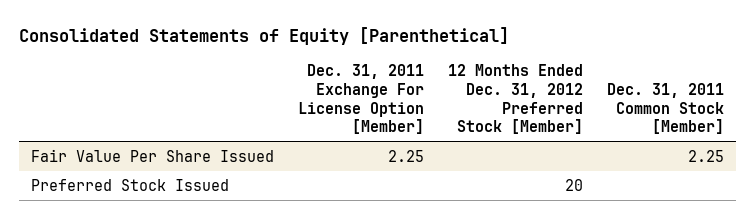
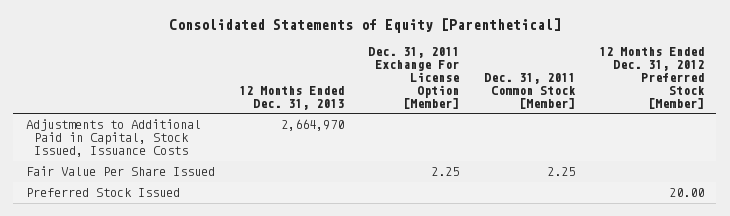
- | Dec. 31, 2011 Exchange For License Option [Member] | 12 Months Ended Dec. 31, 2012 Preferred Stock [Member] | Dec. 31, 2011 Common Stock [Member]
+ | 12 Months Ended Dec. 31, 2013 | Dec. 31, 2011 Exchange For License Option [Member] | Dec. 31, 2011 Common Stock [Member] | 12 Months Ended Dec. 31, 2012 Preferred Stock [Member]
+ Adjustments to Additional Paid in Capital, Stock Issued, Issuance Costs | 2,664,970 | | |
- Preferred Stock Issued | | 20 |
+ Preferred Stock Issued | | | | 20.00

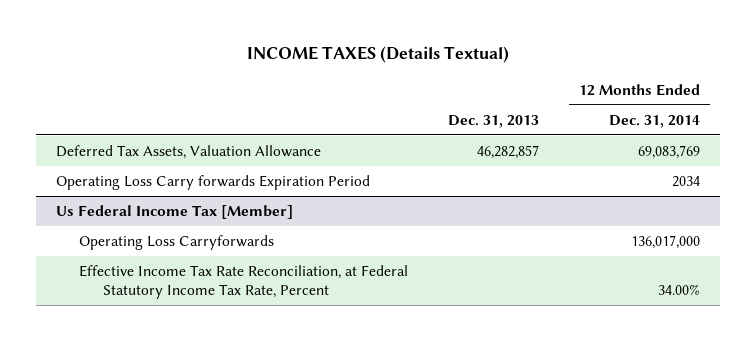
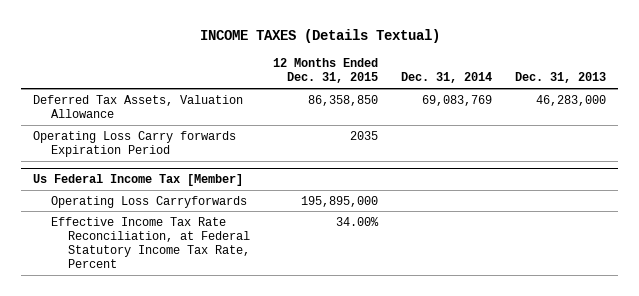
- | Dec. 31, 2013 | 12 Months Ended Dec. 31, 2014
+ | 12 Months Ended Dec. 31, 2015 | Dec. 31, 2014 | Dec. 31, 2013
- Deferred Tax Assets, Valuation Allowance | 46,282,857 | 69,083,769
+ Deferred Tax Assets, Valuation Allowance | 86,358,850 | 69,083,769 | 46,283,000

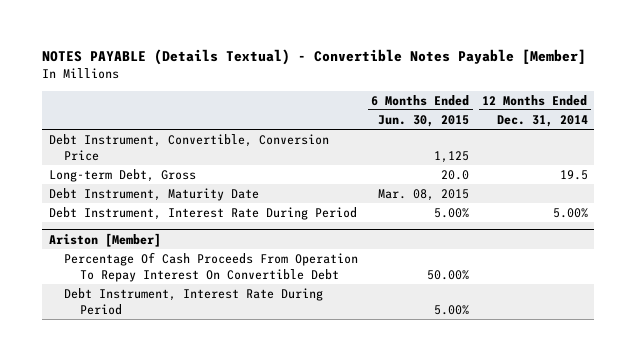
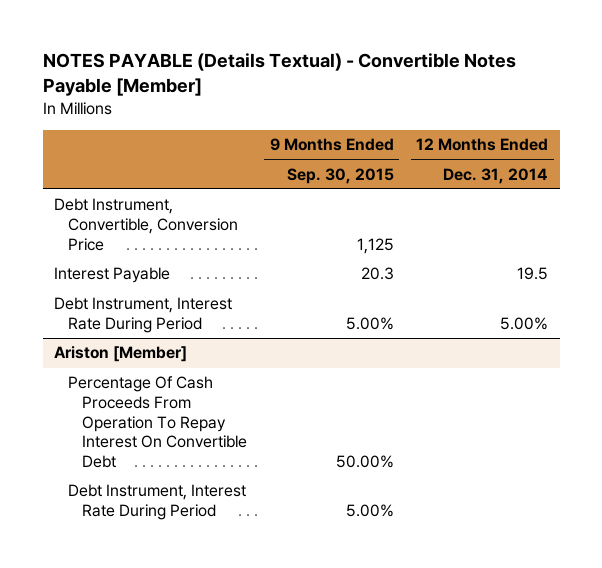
- | 6 Months Ended Jun. 30, 2015 | 12 Months Ended Dec. 31, 2014
+ | 9 Months Ended Sep. 30, 2015 | 12 Months Ended Dec. 31, 2014
- Long-term Debt, Gross | 20.0 | 19.5
- Debt Instrument, Maturity Date | Mar. 08, 2015 |
+ Interest Payable | 20.3 | 19.5

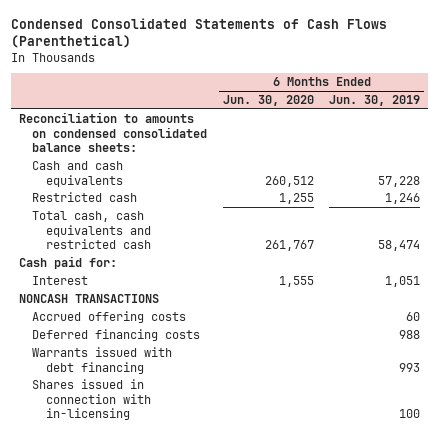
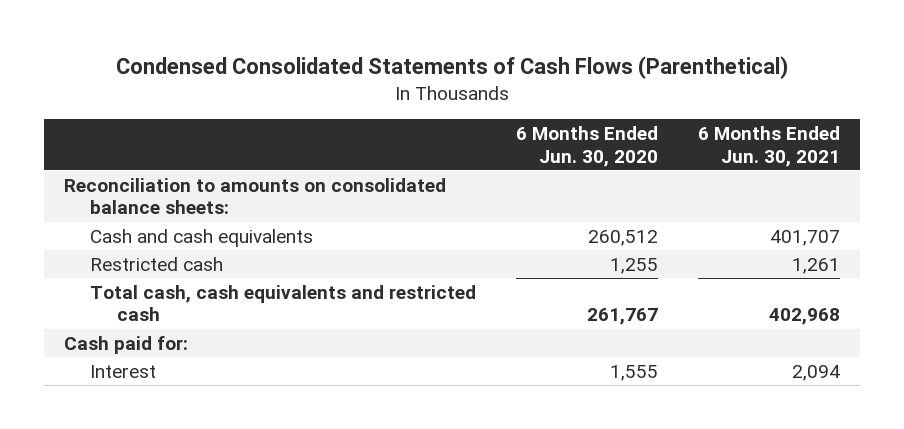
- | 6 Months Ended Jun. 30, 2020 | 6 Months Ended Jun. 30, 2019
+ | 6 Months Ended Jun. 30, 2020 | 6 Months Ended Jun. 30, 2021
- Reconciliation to amounts on condensed consolidated balance sheets:
+ Reconciliation to amounts on consolidated balance sheets:
- NONCASH TRANSACTIONS
- Accrued offering costs | | 60
- Deferred financing costs | | 988
- Warrants issued with debt financing | | 993
- Shares issued in connection with in-licensing | | 100

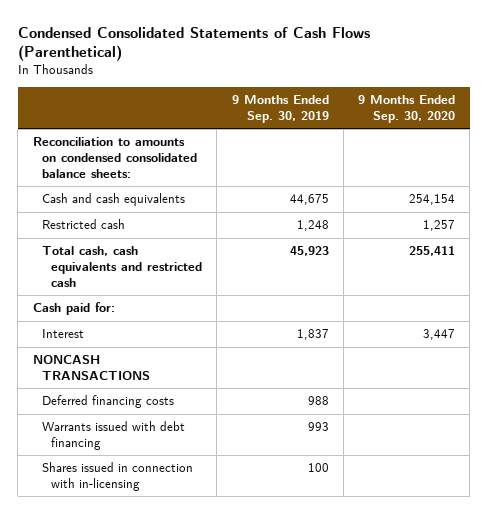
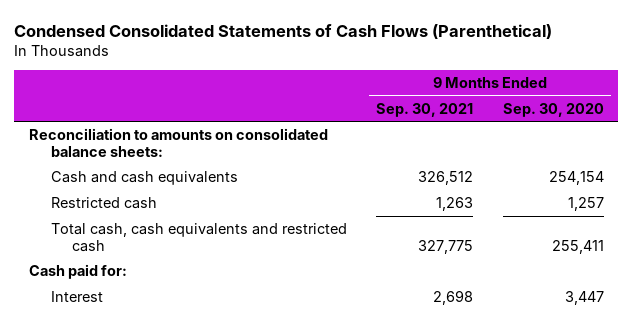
- | 9 Months Ended Sep. 30, 2019 | 9 Months Ended Sep. 30, 2020
+ | 9 Months Ended Sep. 30, 2021 | 9 Months Ended Sep. 30, 2020
- Reconciliation to amounts on condensed consolidated balance sheets:
+ Reconciliation to amounts on consolidated balance sheets:
- NONCASH TRANSACTIONS
- Deferred financing costs | 988 |
- Warrants issued with debt financing | 993 |
- Shares issued in connection with in-licensing | 100 |

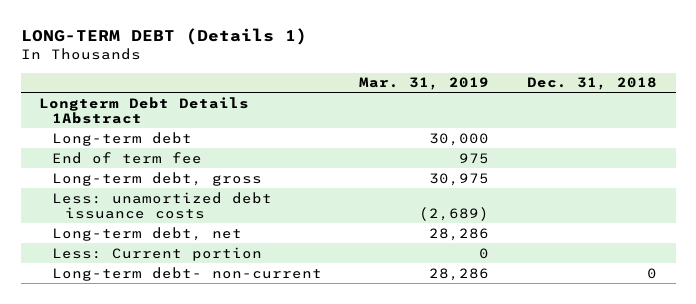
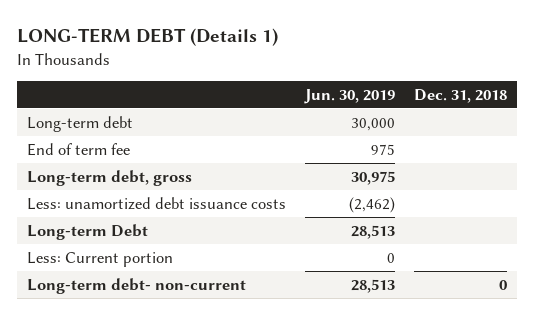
- | Mar. 31, 2019 | Dec. 31, 2018
+ | Jun. 30, 2019 | Dec. 31, 2018
- Longterm Debt Details 1Abstract
- Long-term debt, net | 28,286 |
+ Long-term Debt | 28,513 |

